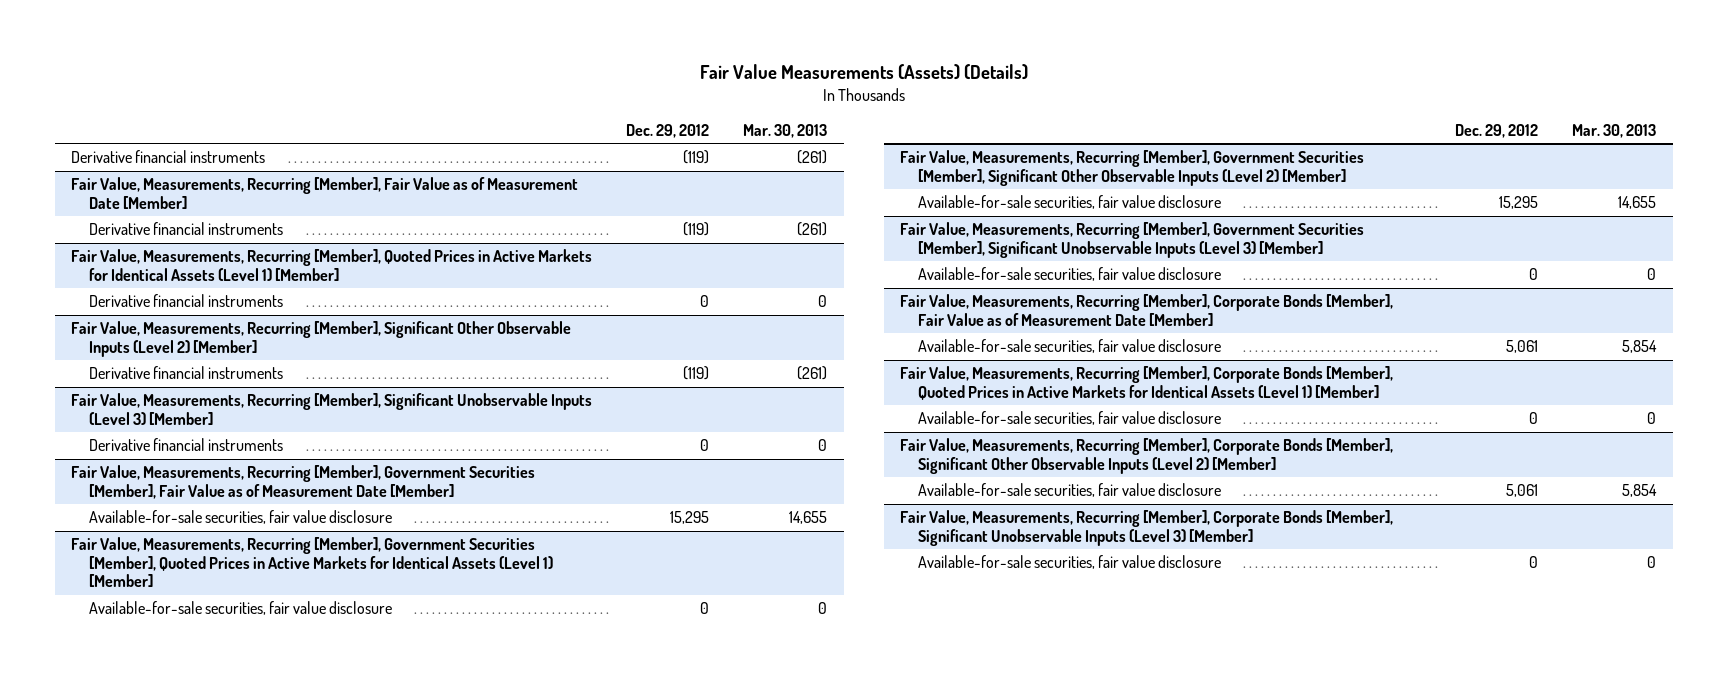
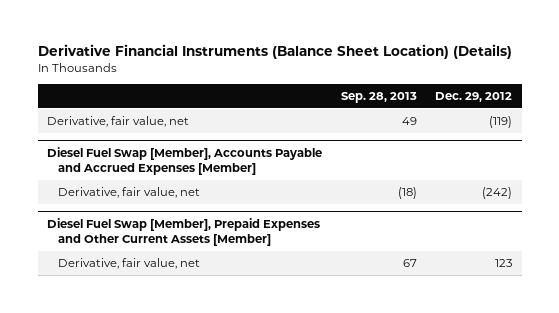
- Fair Value Measurements (Assets) (Details)
+ Derivative Financial Instruments (Balance Sheet Location) (Details)
- | Dec. 29, 2012 | Mar. 30, 2013
+ | Sep. 28, 2013 | Dec. 29, 2012
- Derivative financial instruments | (119) | (261)
- Fair Value, Measurements, Recurring [Member], Fair Value as of Measurement Date [Member]
- Derivative financial instruments | (119) | (261)
- Fair Value, Measurements, Recurring [Member], Quoted Prices in Active Markets for Identical Assets (Level 1) [Member]
- Derivative financial instruments | 0 | 0
- Fair Value, Measurements, Recurring [Member], Significant Other Observable Inputs (Level 2) [Member]
- Derivative financial instruments | (119) | (261)
- Fair Value, Measurements, Recurring [Member], Significant Unobservable Inputs (Level 3) [Member]
- Derivative financial instruments | 0 | 0
- Fair Value, Measurements, Recurring [Member], Government Securities [Member], Fair Value as of Measurement Date [Member]
- Available-for-sale securities, fair value disclosure | 15,295 | 14,655
- Fair Value, Measurements, Recurring [Member], Government Securities [Member], Quoted Prices in Active Markets for Identical Assets (Level 1) [Member]
- Available-for-sale securities, fair value disclosure | 0 | 0
- Fair Value, Measurements, Recurring [Member], Government Securities [Member], Significant Other Observable Inputs (Level 2) [Member]
- Available-for-sale securities, fair value disclosure | 15,295 | 14,655
- Fair Value, Measurements, Recurring [Member], Government Securities [Member], Significant Unobservable Inputs (Level 3) [Member]
- Available-for-sale securities, fair value disclosure | 0 | 0
- Fair Value, Measurements, Recurring [Member], Corporate Bonds [Member], Fair Value as of Measurement Date [Member]
- Available-for-sale securities, fair value disclosure | 5,061 | 5,854
- Fair Value, Measurements, Recurring [Member], Corporate Bonds [Member], Quoted Prices in Active Markets for Identical Assets (Level 1) [Member]
- Available-for-sale securities, fair value disclosure | 0 | 0
- Fair Value, Measurements, Recurring [Member], Corporate Bonds [Member], Significant Other Observable Inputs (Level 2) [Member]
- Available-for-sale securities, fair value disclosure | 5,061 | 5,854
- Fair Value, Measurements, Recurring [Member], Corporate Bonds [Member], Significant Unobservable Inputs (Level 3) [Member]
- Available-for-sale securities, fair value disclosure | 0 | 0
+ Derivative, fair value, net | 49 | (119)
+ Diesel Fuel Swap [Member], Accounts Payable and Accrued Expenses [Member]
+ Derivative, fair value, net | (18) | (242)
+ Diesel Fuel Swap [Member], Prepaid Expenses and Other Current Assets [Member]
+ Derivative, fair value, net | 67 | 123

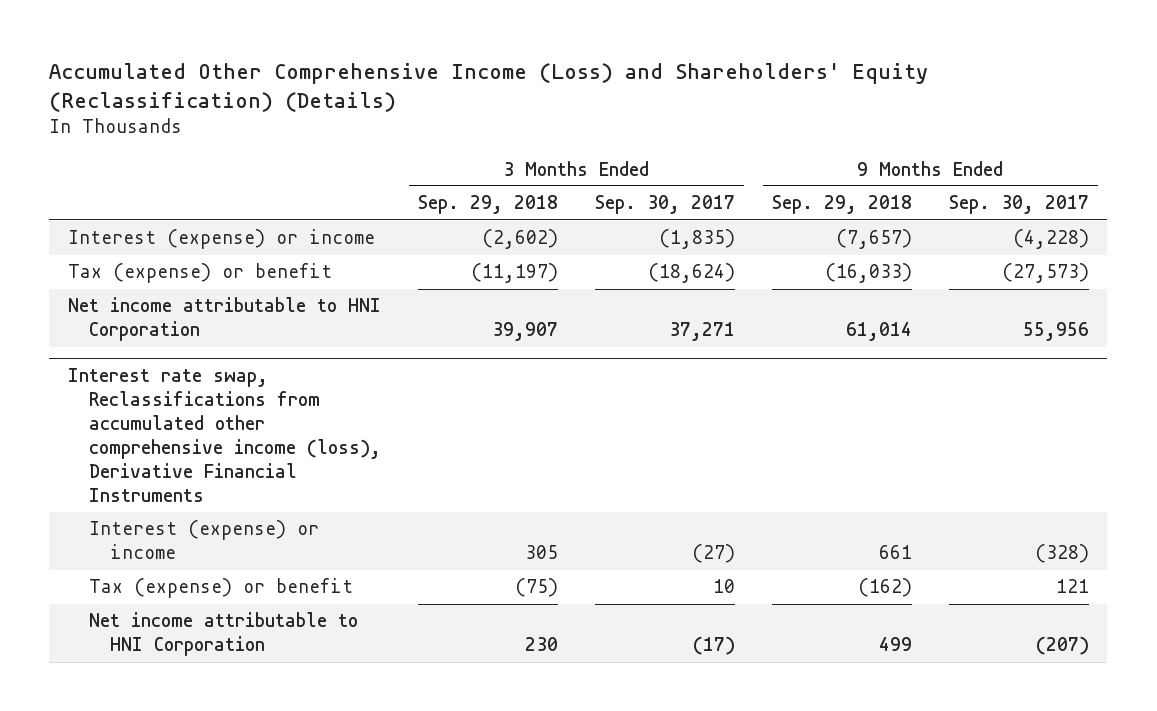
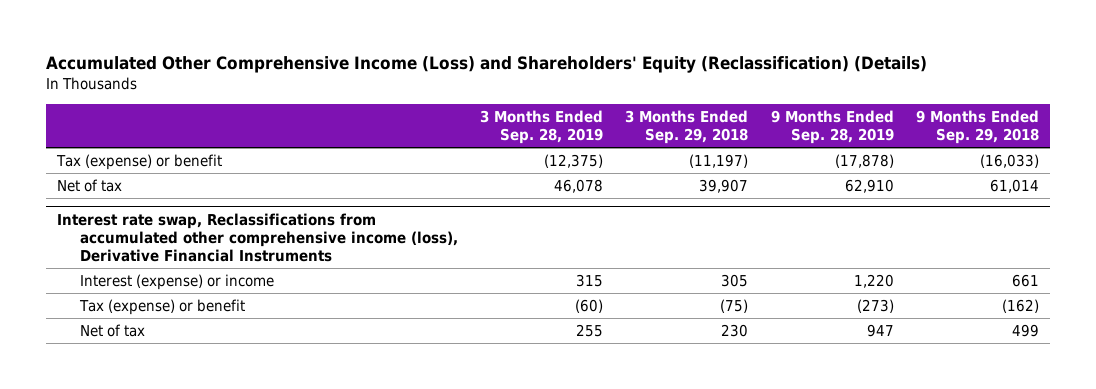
- | 3 Months Ended Sep. 29, 2018 | 3 Months Ended Sep. 30, 2017 | 9 Months Ended Sep. 29, 2018 | 9 Months Ended Sep. 30, 2017
+ | 3 Months Ended Sep. 28, 2019 | 3 Months Ended Sep. 29, 2018 | 9 Months Ended Sep. 28, 2019 | 9 Months Ended Sep. 29, 2018
- Interest (expense) or income | (2,602) | (1,835) | (7,657) | (4,228)
- Net income attributable to HNI Corporation | 39,907 | 37,271 | 61,014 | 55,956
+ Net of tax | 46,078 | 39,907 | 62,910 | 61,014
@ Interest rate swap, Reclassifications from accumulated other comprehensive income (loss), Derivative Financial Instruments
- Net income attributable to HNI Corporation | 230 | (17) | 499 | (207)
+ Net of tax | 255 | 230 | 947 | 499

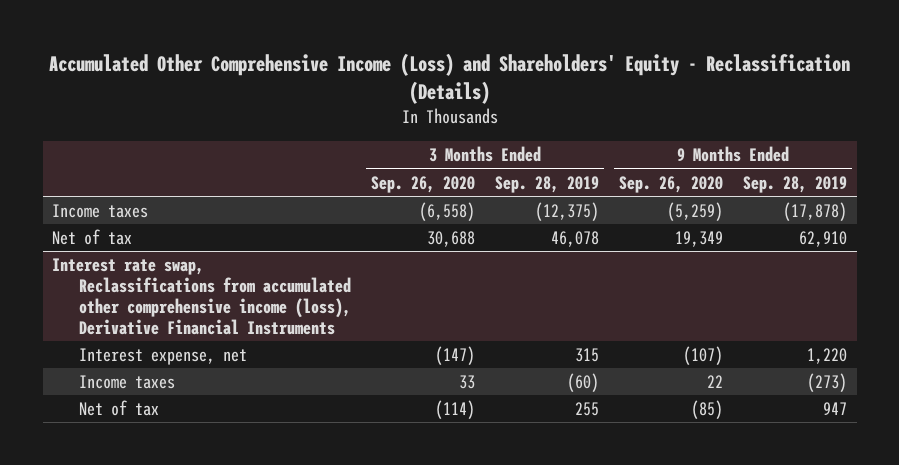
- Accumulated Other Comprehensive Income (Loss) and Shareholders' Equity (Reclassification) (Details)
+ Accumulated Other Comprehensive Income (Loss) and Shareholders' Equity - Reclassification (Details)
- | 3 Months Ended Sep. 28, 2019 | 3 Months Ended Sep. 29, 2018 | 9 Months Ended Sep. 28, 2019 | 9 Months Ended Sep. 29, 2018
+ | 3 Months Ended Sep. 26, 2020 | 3 Months Ended Sep. 28, 2019 | 9 Months Ended Sep. 26, 2020 | 9 Months Ended Sep. 28, 2019
- Tax (expense) or benefit | (12,375) | (11,197) | (17,878) | (16,033)
+ Income taxes | (6,558) | (12,375) | (5,259) | (17,878)
@ Interest rate swap, Reclassifications from accumulated other comprehensive income (loss), Derivative Financial Instruments
- Interest (expense) or income | 315 | 305 | 1,220 | 661
- Tax (expense) or benefit | (60) | (75) | (273) | (162)
+ Interest expense, net | (147) | 315 | (107) | 1,220
+ Income taxes | 33 | (60) | 22 | (273)

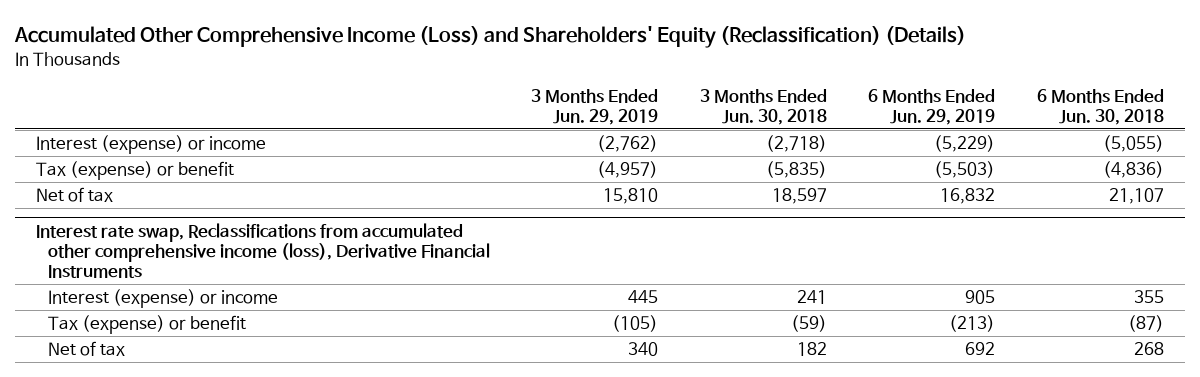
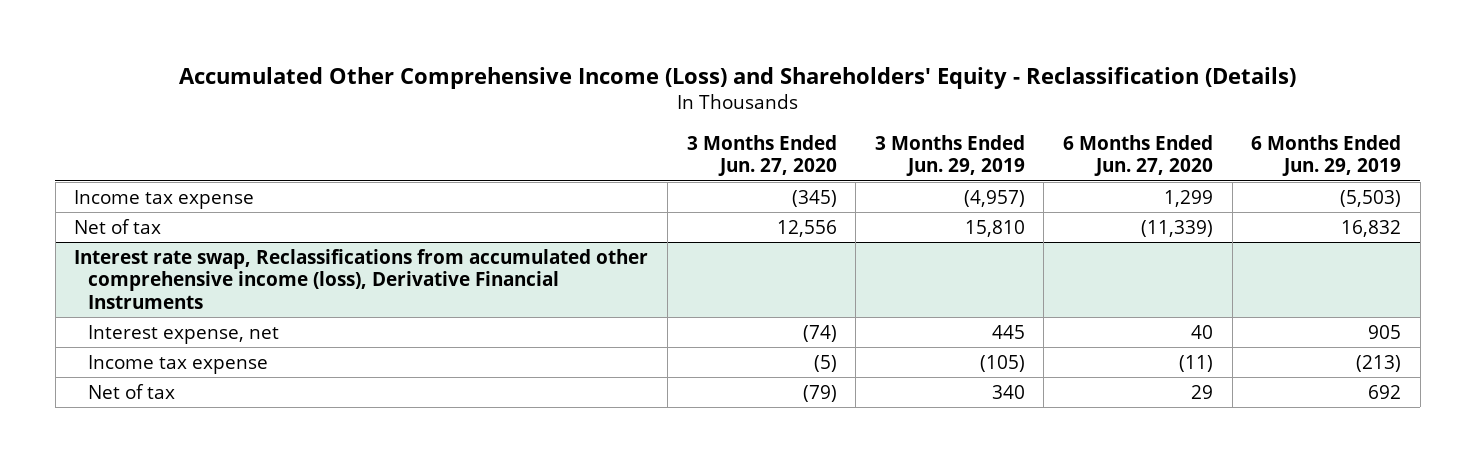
- Accumulated Other Comprehensive Income (Loss) and Shareholders' Equity (Reclassification) (Details)
+ Accumulated Other Comprehensive Income (Loss) and Shareholders' Equity - Reclassification (Details)
- | 3 Months Ended Jun. 29, 2019 | 3 Months Ended Jun. 30, 2018 | 6 Months Ended Jun. 29, 2019 | 6 Months Ended Jun. 30, 2018
+ | 3 Months Ended Jun. 27, 2020 | 3 Months Ended Jun. 29, 2019 | 6 Months Ended Jun. 27, 2020 | 6 Months Ended Jun. 29, 2019
- Interest (expense) or income | (2,762) | (2,718) | (5,229) | (5,055)
- Tax (expense) or benefit | (4,957) | (5,835) | (5,503) | (4,836)
+ Income tax expense | (345) | (4,957) | 1,299 | (5,503)
@ Interest rate swap, Reclassifications from accumulated other comprehensive income (loss), Derivative Financial Instruments
- Interest (expense) or income | 445 | 241 | 905 | 355
- Tax (expense) or benefit | (105) | (59) | (213) | (87)
+ Interest expense, net | (74) | 445 | 40 | 905
+ Income tax expense | (5) | (105) | (11) | (213)

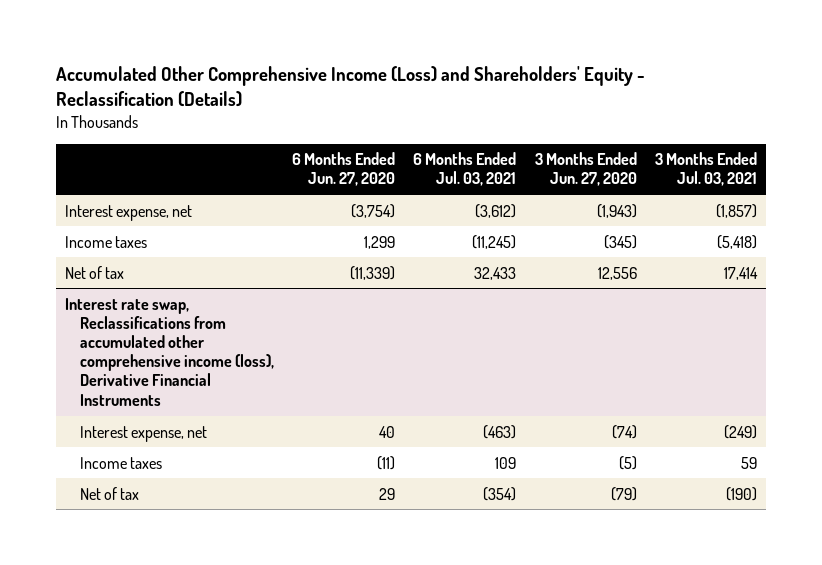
- | 3 Months Ended Jun. 27, 2020 | 3 Months Ended Jun. 29, 2019 | 6 Months Ended Jun. 27, 2020 | 6 Months Ended Jun. 29, 2019
+ | 6 Months Ended Jun. 27, 2020 | 6 Months Ended Jul. 03, 2021 | 3 Months Ended Jun. 27, 2020 | 3 Months Ended Jul. 03, 2021
- Income tax expense | (345) | (4,957) | 1,299 | (5,503)
+ Interest expense, net | (3,754) | (3,612) | (1,943) | (1,857)
+ Income taxes | 1,299 | (11,245) | (345) | (5,418)
@ Interest rate swap, Reclassifications from accumulated other comprehensive income (loss), Derivative Financial Instruments
- Income tax expense | (5) | (105) | (11) | (213)
+ Income taxes | (11) | 109 | (5) | 59

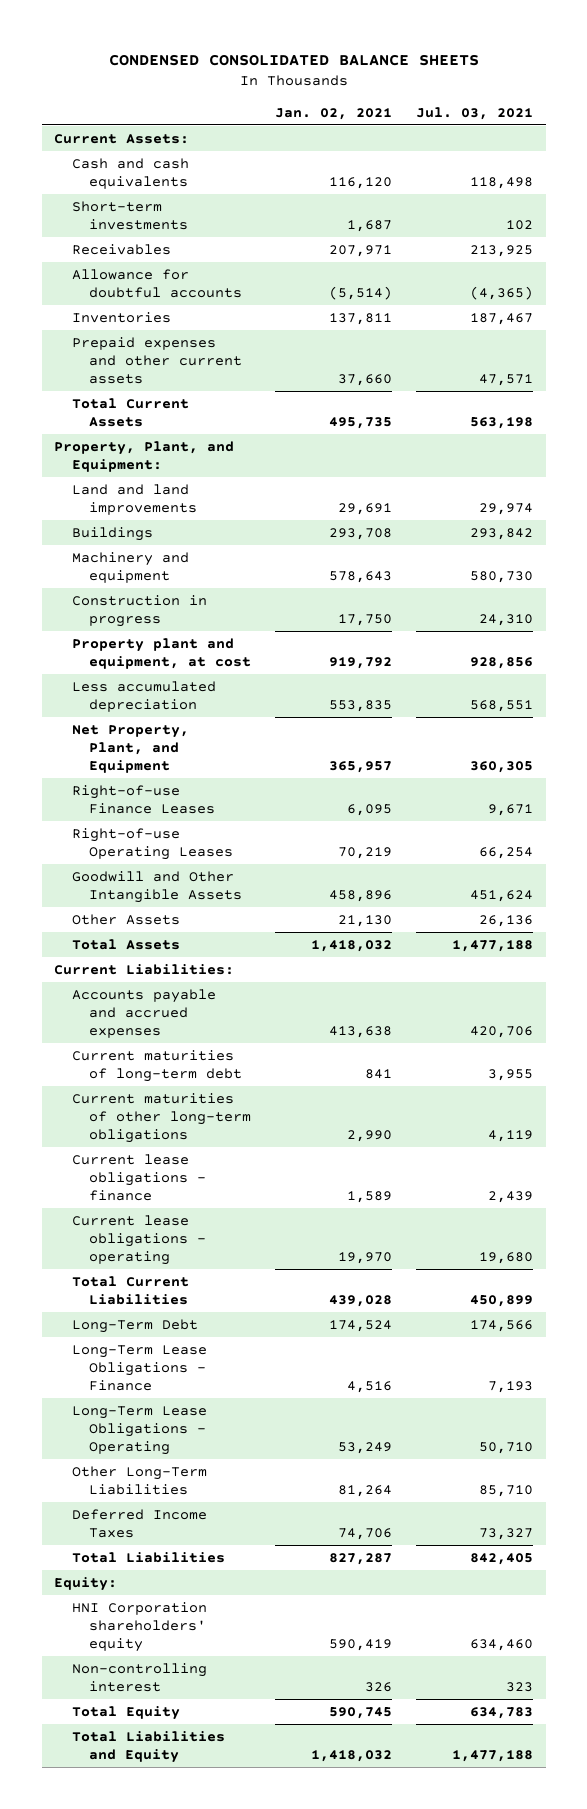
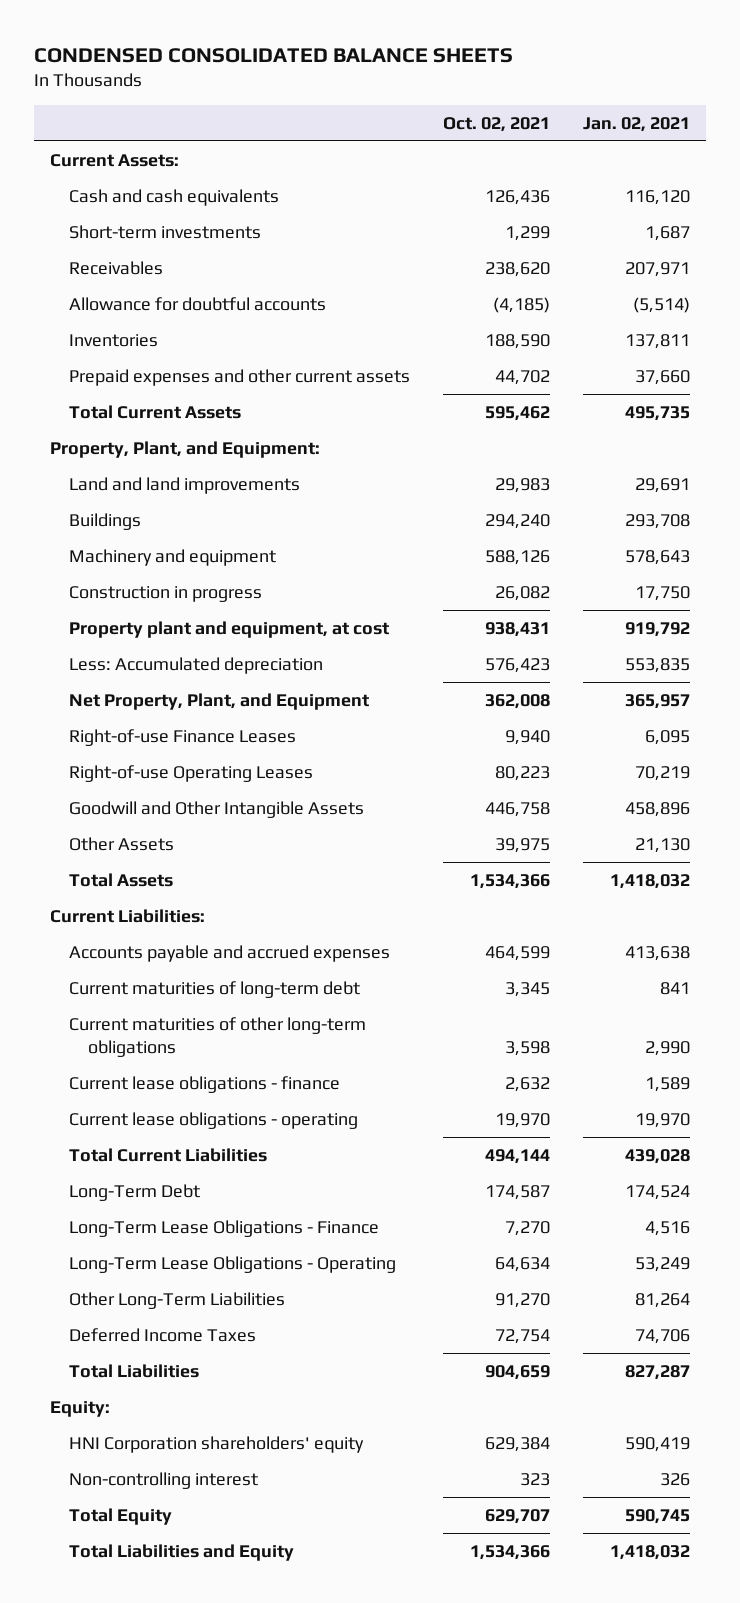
- | Jan. 02, 2021 | Jul. 03, 2021
+ | Oct. 02, 2021 | Jan. 02, 2021
- Less accumulated depreciation | 553,835 | 568,551
+ Less: Accumulated depreciation | 576,423 | 553,835

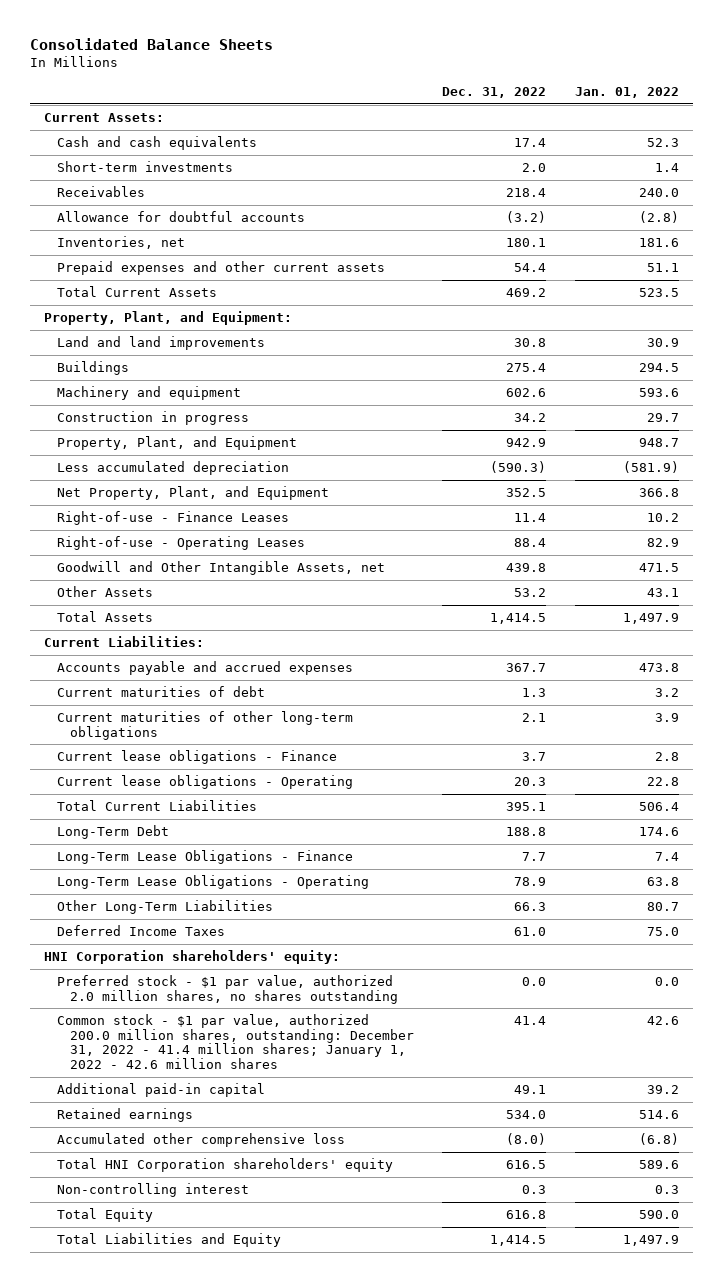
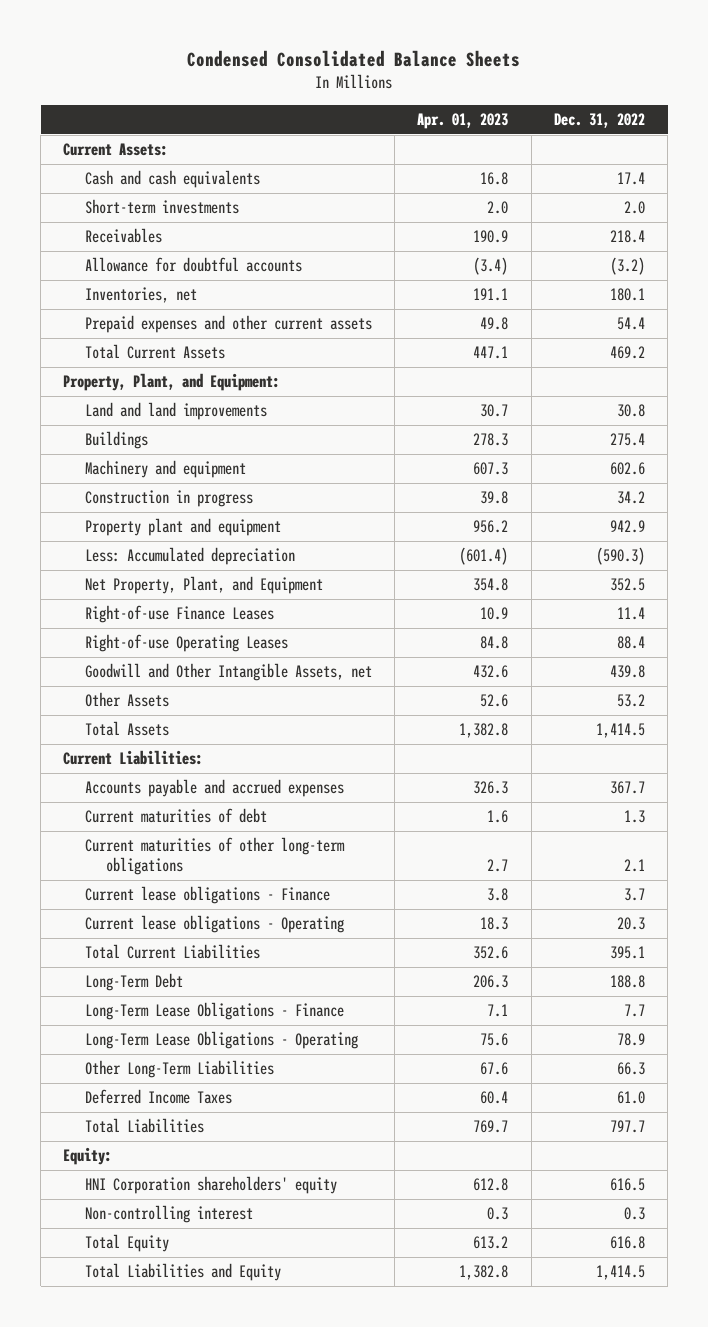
- Consolidated Balance Sheets
+ Condensed Consolidated Balance Sheets
- | Dec. 31, 2022 | Jan. 01, 2022
+ | Apr. 01, 2023 | Dec. 31, 2022
- Property, Plant, and Equipment | 942.9 | 948.7
- Less accumulated depreciation | (590.3) | (581.9)
+ Property plant and equipment | 956.2 | 942.9
+ Less: Accumulated depreciation | (601.4) | (590.3)
- Right-of-use - Finance Leases | 11.4 | 10.2
- Right-of-use - Operating Leases | 88.4 | 82.9
+ Right-of-use Finance Leases | 10.9 | 11.4
+ Right-of-use Operating Leases | 84.8 | 88.4
- HNI Corporation shareholders' equity:
- Preferred stock - $1 par value, authorized 2.0 million shares, no shares outstanding | 0.0 | 0.0
- Common stock - $1 par value, authorized 200.0 million shares, outstanding: December 31, 2022 - 41.4 million shares; January 1, 2022 - 42.6 million shares | 41.4 | 42.6
- Additional paid-in capital | 49.1 | 39.2
- Retained earnings | 534.0 | 514.6
- Accumulated other comprehensive loss | (8.0) | (6.8)
- Total HNI Corporation shareholders' equity | 616.5 | 589.6
+ Total Liabilities | 769.7 | 797.7
+ Equity:
+ HNI Corporation shareholders' equity | 612.8 | 616.5

